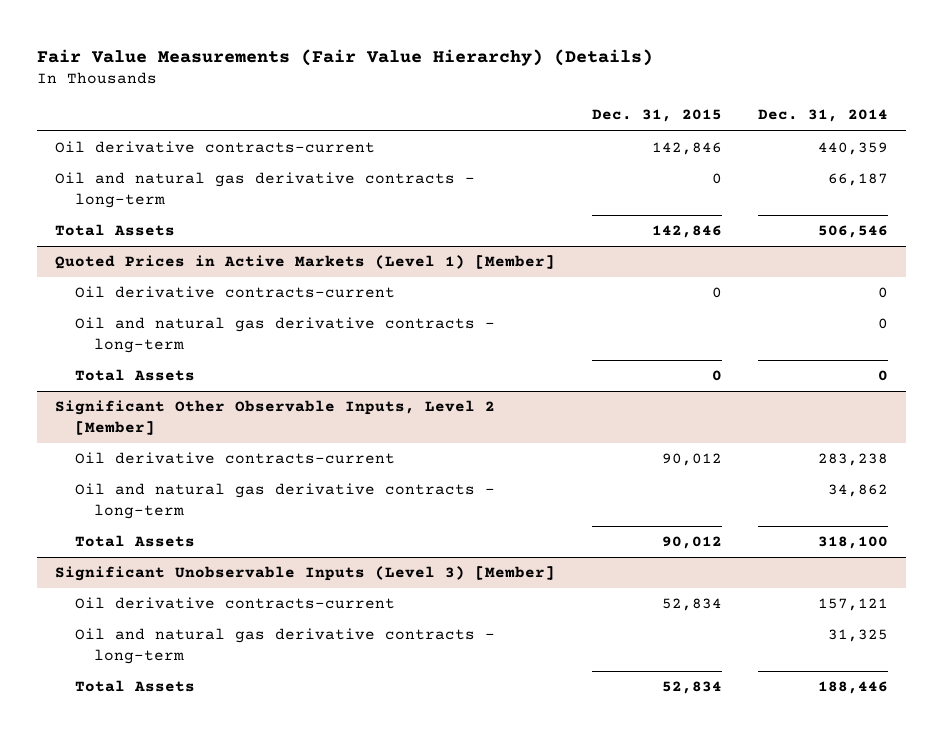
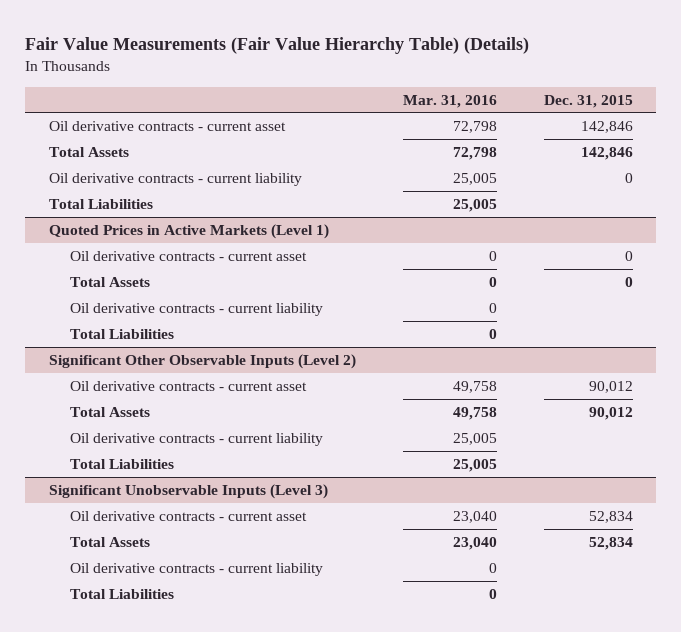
- Fair Value Measurements (Fair Value Hierarchy) (Details)
+ Fair Value Measurements (Fair Value Hierarchy Table) (Details)
- | Dec. 31, 2015 | Dec. 31, 2014
+ | Mar. 31, 2016 | Dec. 31, 2015
- Oil derivative contracts-current | 142,846 | 440,359
- Oil and natural gas derivative contracts - long-term | 0 | 66,187
+ Oil derivative contracts - current asset | 72,798 | 142,846
- Quoted Prices in Active Markets (Level 1) [Member]
- Oil derivative contracts-current | 0 | 0
- Oil and natural gas derivative contracts - long-term | | 0
+ Oil derivative contracts - current liability | 25,005 | 0
+ Total Liabilities | 25,005 |
+ Quoted Prices in Active Markets (Level 1)
+ Oil derivative contracts - current asset | 0 | 0
- Significant Other Observable Inputs, Level 2 [Member]
- Oil derivative contracts-current | 90,012 | 283,238
- Oil and natural gas derivative contracts - long-term | | 34,862
+ Oil derivative contracts - current liability | 0 |
+ Total Liabilities | 0 |
+ Significant Other Observable Inputs (Level 2)
+ Oil derivative contracts - current asset | 49,758 | 90,012
- Significant Unobservable Inputs (Level 3) [Member]
- Oil derivative contracts-current | 52,834 | 157,121
- Oil and natural gas derivative contracts - long-term | | 31,325
+ Oil derivative contracts - current liability | 25,005 |
+ Total Liabilities | 25,005 |
+ Significant Unobservable Inputs (Level 3)
+ Oil derivative contracts - current asset | 23,040 | 52,834
+ Oil derivative contracts - current liability | 0 |
+ Total Liabilities | 0 |

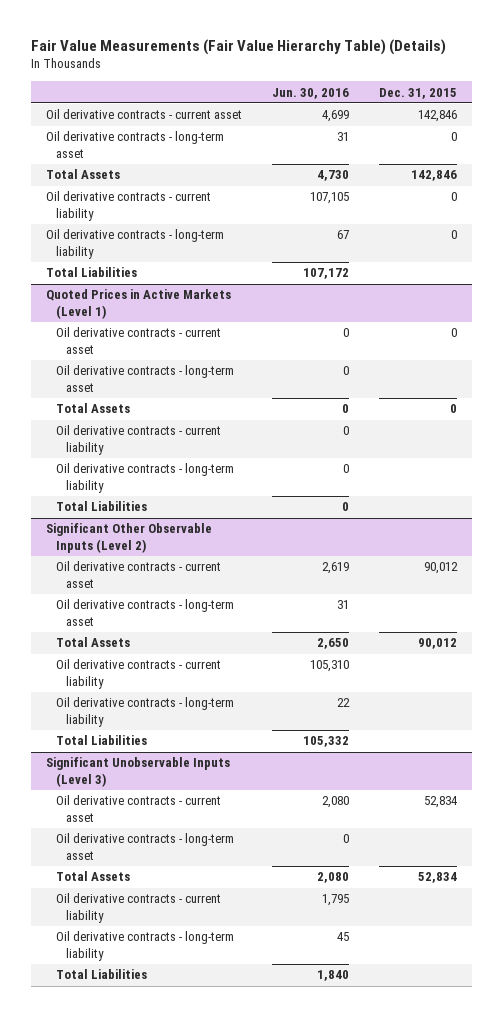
- | Mar. 31, 2016 | Dec. 31, 2015
+ | Jun. 30, 2016 | Dec. 31, 2015
+ Oil derivative contracts - long-term asset | 31 | 0
+ Oil derivative contracts - long-term liability | 67 | 0
@ Quoted Prices in Active Markets (Level 1)
+ Oil derivative contracts - long-term asset | 0 |
+ Oil derivative contracts - long-term liability | 0 |
@ Significant Other Observable Inputs (Level 2)
+ Oil derivative contracts - long-term asset | 31 |
+ Oil derivative contracts - long-term liability | 22 |
@ Significant Unobservable Inputs (Level 3)
+ Oil derivative contracts - long-term asset | 0 |
+ Oil derivative contracts - long-term liability | 45 |

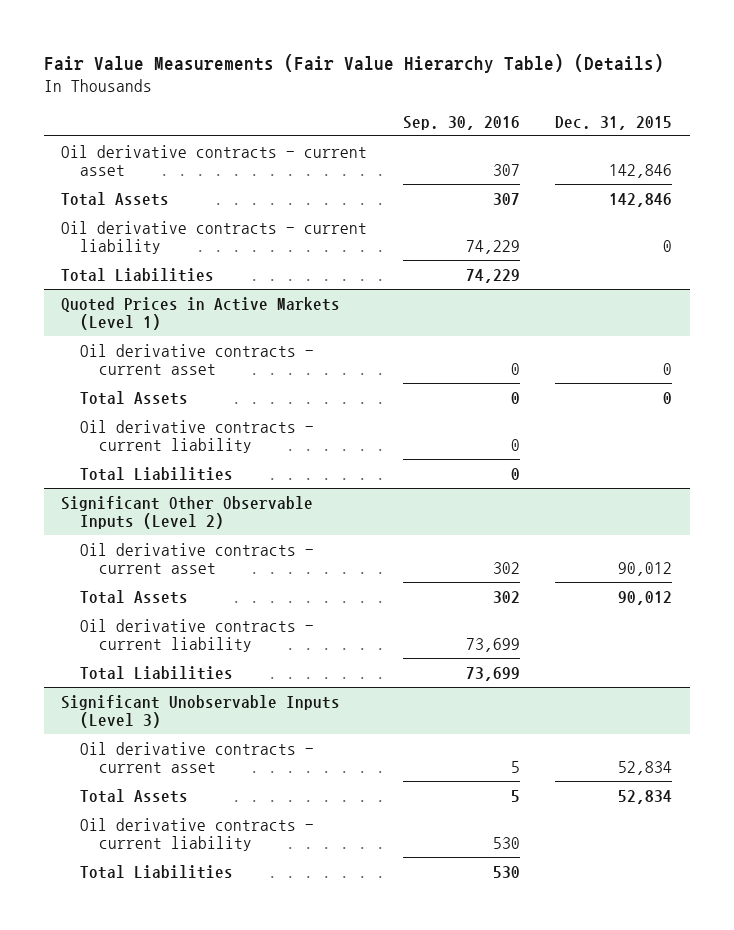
- | Jun. 30, 2016 | Dec. 31, 2015
+ | Sep. 30, 2016 | Dec. 31, 2015
- Oil derivative contracts - long-term asset | 31 | 0
- Oil derivative contracts - long-term liability | 67 | 0
@ Quoted Prices in Active Markets (Level 1)
- Oil derivative contracts - long-term asset | 0 |
- Oil derivative contracts - long-term liability | 0 |
@ Significant Other Observable Inputs (Level 2)
- Oil derivative contracts - long-term asset | 31 |
- Oil derivative contracts - long-term liability | 22 |
@ Significant Unobservable Inputs (Level 3)
- Oil derivative contracts - long-term asset | 0 |
- Oil derivative contracts - long-term liability | 45 |

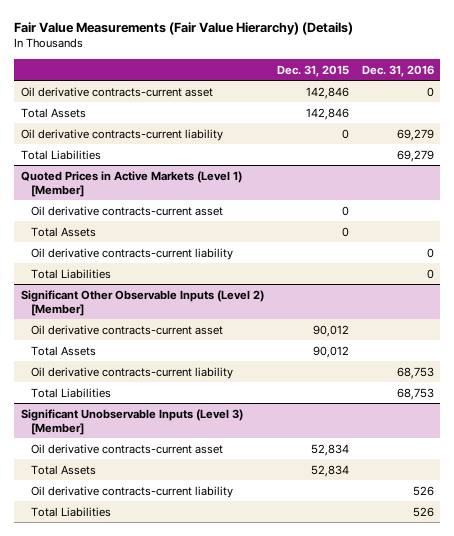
- Fair Value Measurements (Fair Value Hierarchy Table) (Details)
+ Fair Value Measurements (Fair Value Hierarchy) (Details)
- | Sep. 30, 2016 | Dec. 31, 2015
+ | Dec. 31, 2015 | Dec. 31, 2016
- Oil derivative contracts - current asset | 307 | 142,846
+ Oil derivative contracts-current asset | 142,846 | 0
- Oil derivative contracts - current liability | 74,229 | 0
+ Oil derivative contracts-current liability | 0 | 69,279
- Quoted Prices in Active Markets (Level 1)
- Oil derivative contracts - current asset | 0 | 0
+ Quoted Prices in Active Markets (Level 1) [Member]
+ Oil derivative contracts-current asset | 0 |
- Oil derivative contracts - current liability | 0 |
+ Oil derivative contracts-current liability | | 0
- Significant Other Observable Inputs (Level 2)
- Oil derivative contracts - current asset | 302 | 90,012
+ Significant Other Observable Inputs (Level 2) [Member]
+ Oil derivative contracts-current asset | 90,012 |
- Oil derivative contracts - current liability | 73,699 |
+ Oil derivative contracts-current liability | | 68,753
- Significant Unobservable Inputs (Level 3)
- Oil derivative contracts - current asset | 5 | 52,834
+ Significant Unobservable Inputs (Level 3) [Member]
+ Oil derivative contracts-current asset | 52,834 |
- Oil derivative contracts - current liability | 530 |
+ Oil derivative contracts-current liability | | 526

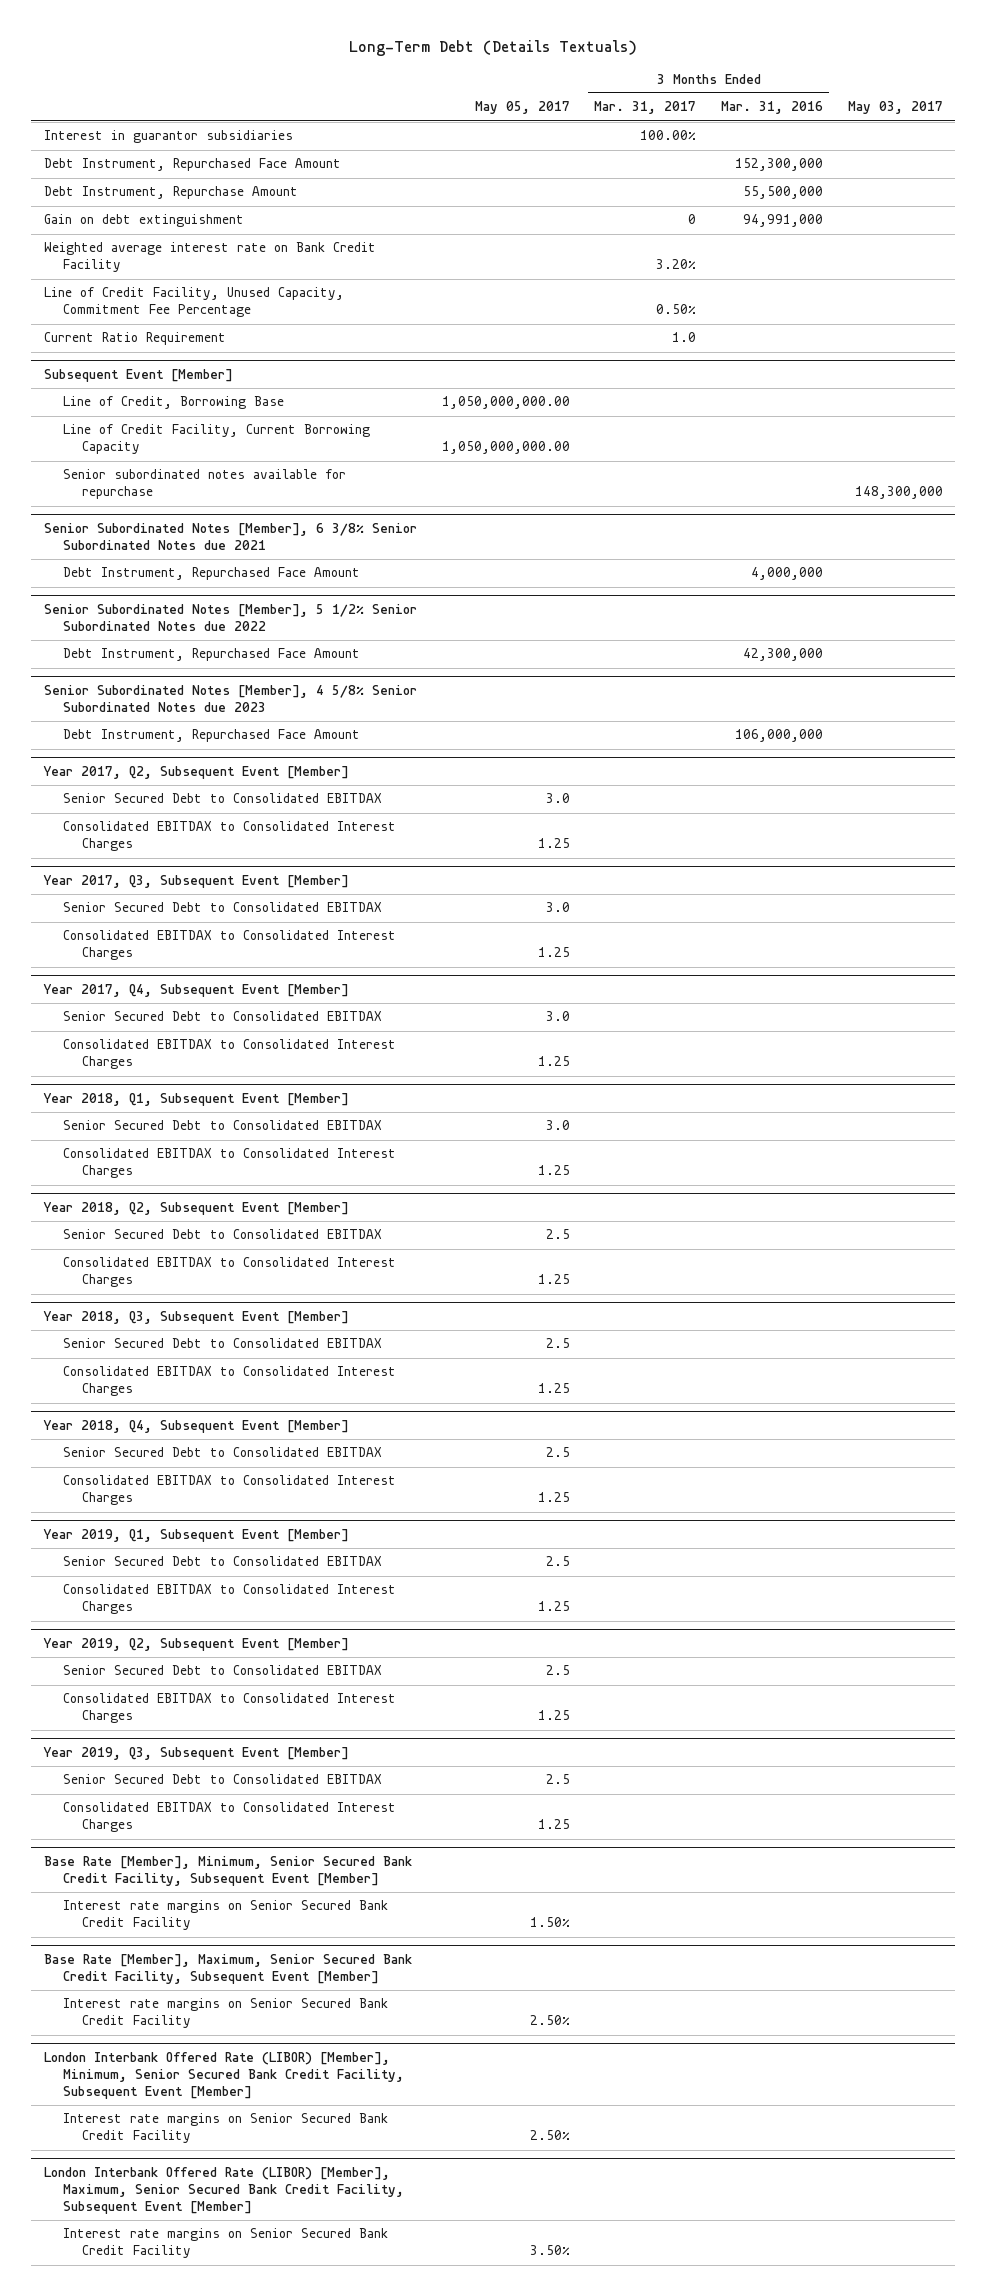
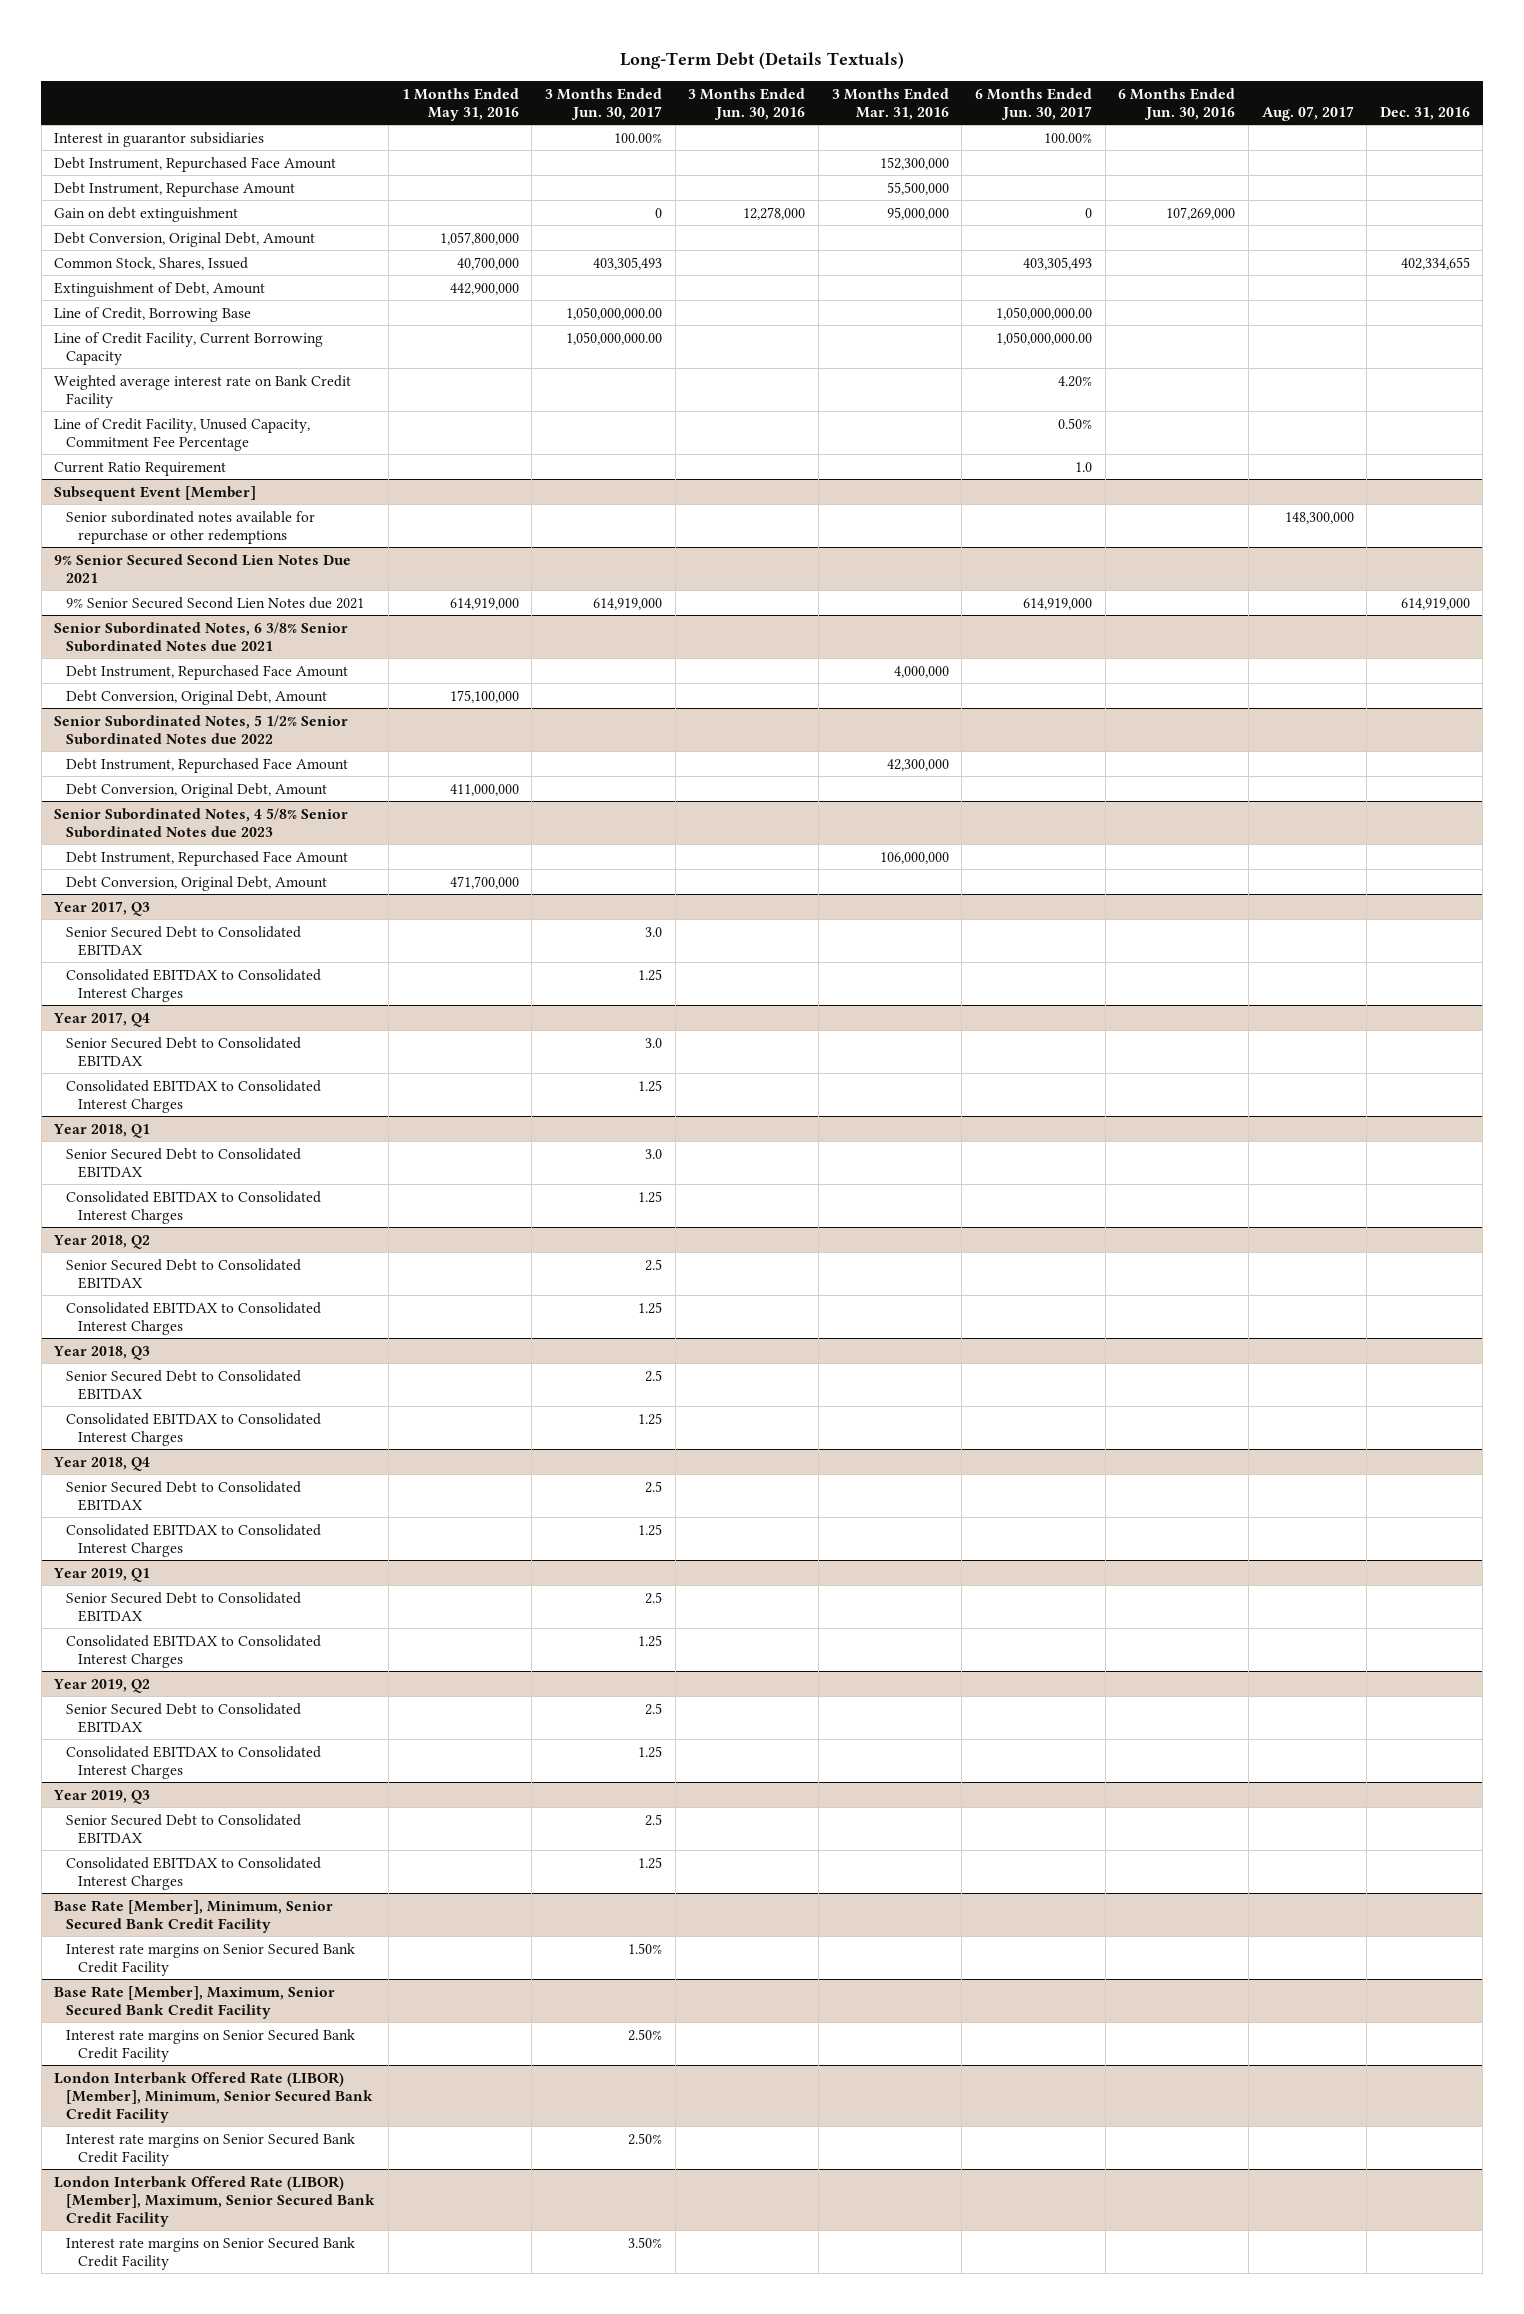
- | May 05, 2017 | 3 Months Ended Mar. 31, 2017 | 3 Months Ended Mar. 31, 2016 | May 03, 2017
+ | 1 Months Ended May 31, 2016 | 3 Months Ended Jun. 30, 2017 | 3 Months Ended Jun. 30, 2016 | 3 Months Ended Mar. 31, 2016 | 6 Months Ended Jun. 30, 2017 | 6 Months Ended Jun. 30, 2016 | Aug. 07, 2017 | Dec. 31, 2016
- Gain on debt extinguishment | | 0 | 94,991,000 |
+ Gain on debt extinguishment | | 0 | 12,278,000 | 95,000,000 | 0 | 107,269,000 | |
+ Debt Conversion, Original Debt, Amount | 1,057,800,000 | | | | | | |
+ Common Stock, Shares, Issued | 40,700,000 | 403,305,493 | | | 403,305,493 | | | 402,334,655
+ Extinguishment of Debt, Amount | 442,900,000 | | | | | | |
+ Line of Credit, Borrowing Base | | 1,050,000,000.00 | | | 1,050,000,000.00 | | |
+ Line of Credit Facility, Current Borrowing Capacity | | 1,050,000,000.00 | | | 1,050,000,000.00 | | |
@ Subsequent Event [Member]
- Line of Credit, Borrowing Base | 1,050,000,000.00 | | |
- Line of Credit Facility, Current Borrowing Capacity | 1,050,000,000.00 | | |
- Senior subordinated notes available for repurchase | | | | 148,300,000
- Senior Subordinated Notes [Member], 6 3/8% Senior Subordinated Notes due 2021
@ Subsequent Event [Member]
+ Senior subordinated notes available for repurchase or other redemptions | | | | | | | 148,300,000 |
+ 9% Senior Secured Second Lien Notes Due 2021
+ 9% Senior Secured Second Lien Notes due 2021 | 614,919,000 | 614,919,000 | | | 614,919,000 | | | 614,919,000
+ Senior Subordinated Notes, 6 3/8% Senior Subordinated Notes due 2021
- Senior Subordinated Notes [Member], 5 1/2% Senior Subordinated Notes due 2022
+ Debt Conversion, Original Debt, Amount | 175,100,000 | | | | | | |
+ Senior Subordinated Notes, 5 1/2% Senior Subordinated Notes due 2022
- Senior Subordinated Notes [Member], 4 5/8% Senior Subordinated Notes due 2023
+ Debt Conversion, Original Debt, Amount | 411,000,000 | | | | | | |
+ Senior Subordinated Notes, 4 5/8% Senior Subordinated Notes due 2023
- Year 2017, Q2, Subsequent Event [Member]
- Senior Secured Debt to Consolidated EBITDAX | 3.0 | | |
- Consolidated EBITDAX to Consolidated Interest Charges | 1.25 | | |
- Year 2017, Q3, Subsequent Event [Member]
+ Debt Conversion, Original Debt, Amount | 471,700,000 | | | | | | |
+ Year 2017, Q3
- Year 2017, Q4, Subsequent Event [Member]
+ Year 2017, Q4
- Year 2018, Q1, Subsequent Event [Member]
+ Year 2018, Q1
- Year 2018, Q2, Subsequent Event [Member]
+ Year 2018, Q2
- Year 2018, Q3, Subsequent Event [Member]
+ Year 2018, Q3
- Year 2018, Q4, Subsequent Event [Member]
+ Year 2018, Q4
- Year 2019, Q1, Subsequent Event [Member]
+ Year 2019, Q1
- Year 2019, Q2, Subsequent Event [Member]
+ Year 2019, Q2
- Year 2019, Q3, Subsequent Event [Member]
+ Year 2019, Q3
- Base Rate [Member], Minimum, Senior Secured Bank Credit Facility, Subsequent Event [Member]
+ Base Rate [Member], Minimum, Senior Secured Bank Credit Facility
- Base Rate [Member], Maximum, Senior Secured Bank Credit Facility, Subsequent Event [Member]
+ Base Rate [Member], Maximum, Senior Secured Bank Credit Facility
- London Interbank Offered Rate (LIBOR) [Member], Minimum, Senior Secured Bank Credit Facility, Subsequent Event [Member]
+ London Interbank Offered Rate (LIBOR) [Member], Minimum, Senior Secured Bank Credit Facility
- London Interbank Offered Rate (LIBOR) [Member], Maximum, Senior Secured Bank Credit Facility, Subsequent Event [Member]
+ London Interbank Offered Rate (LIBOR) [Member], Maximum, Senior Secured Bank Credit Facility

